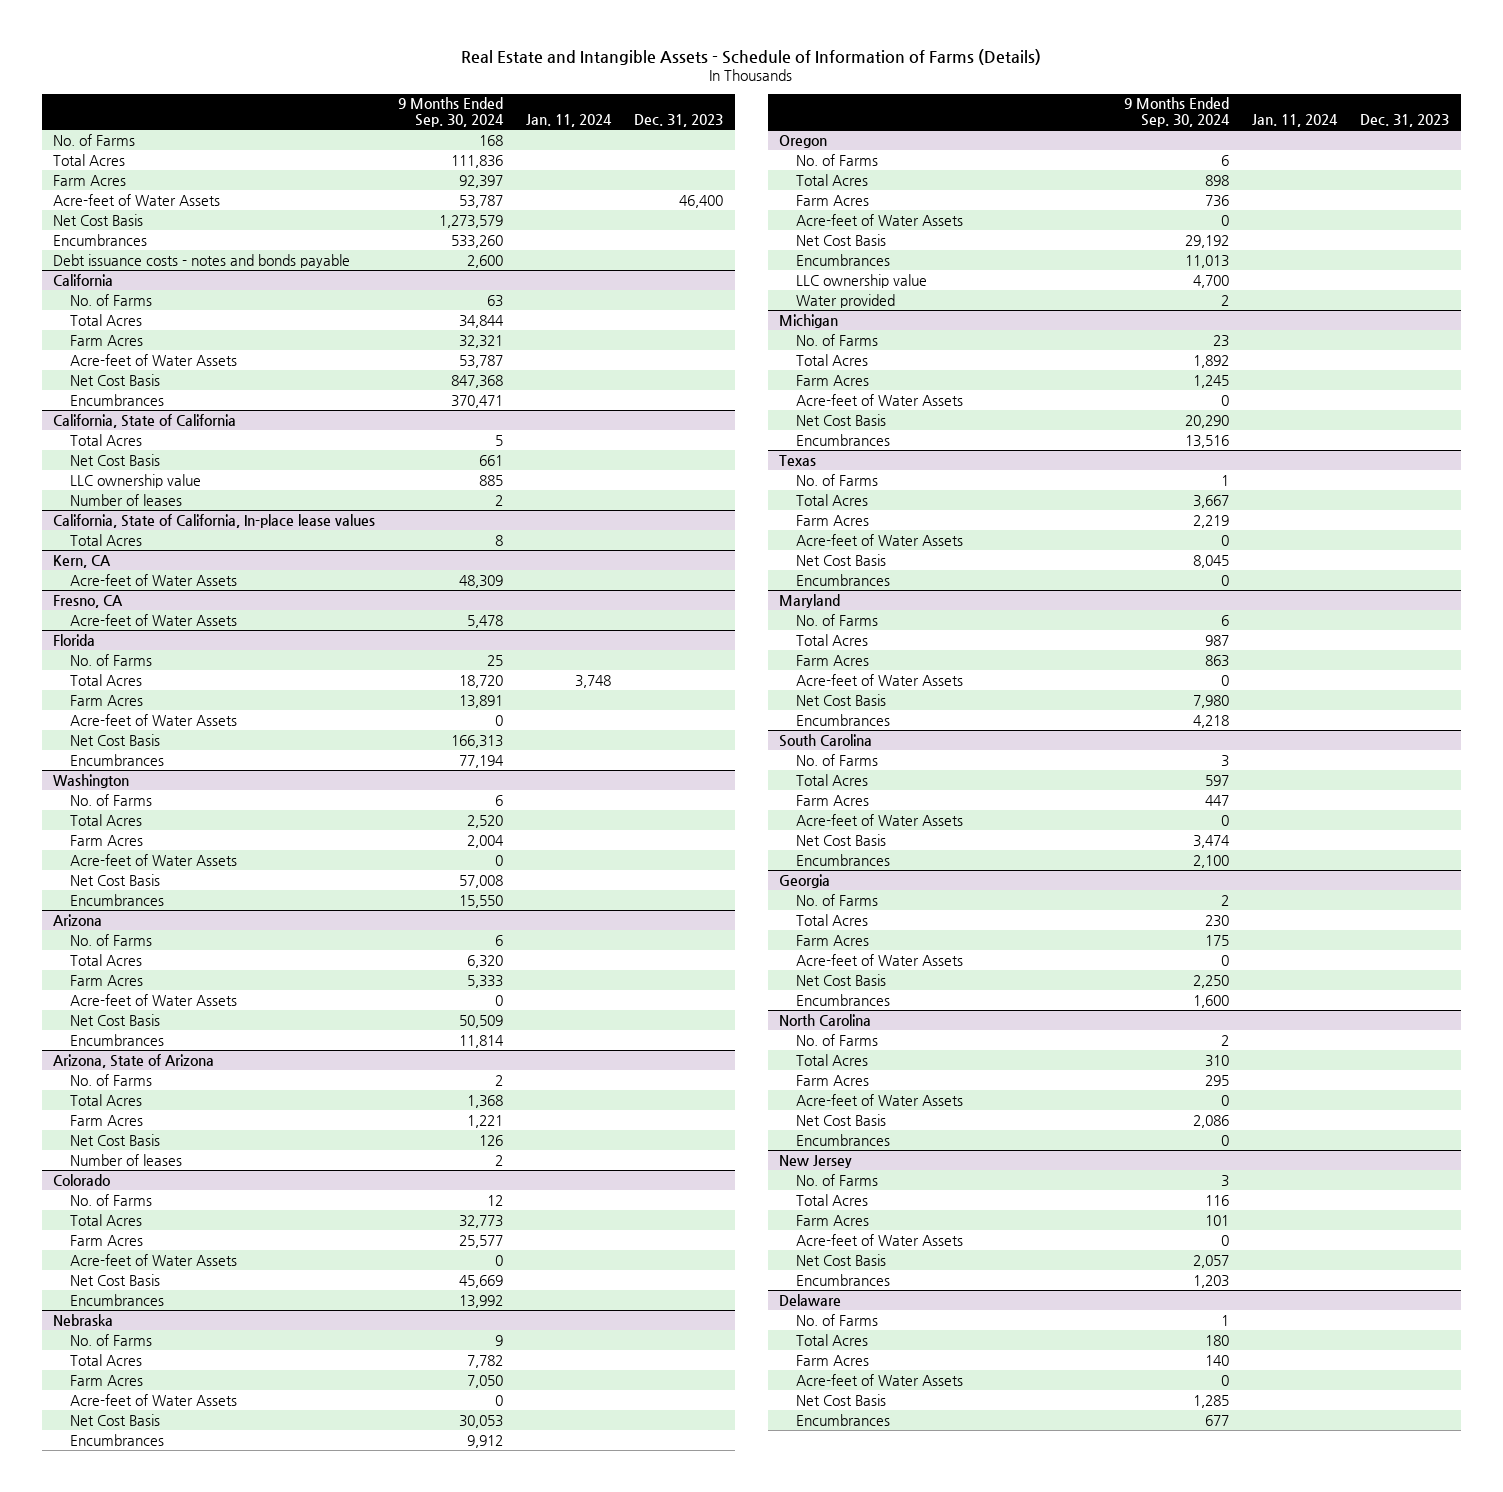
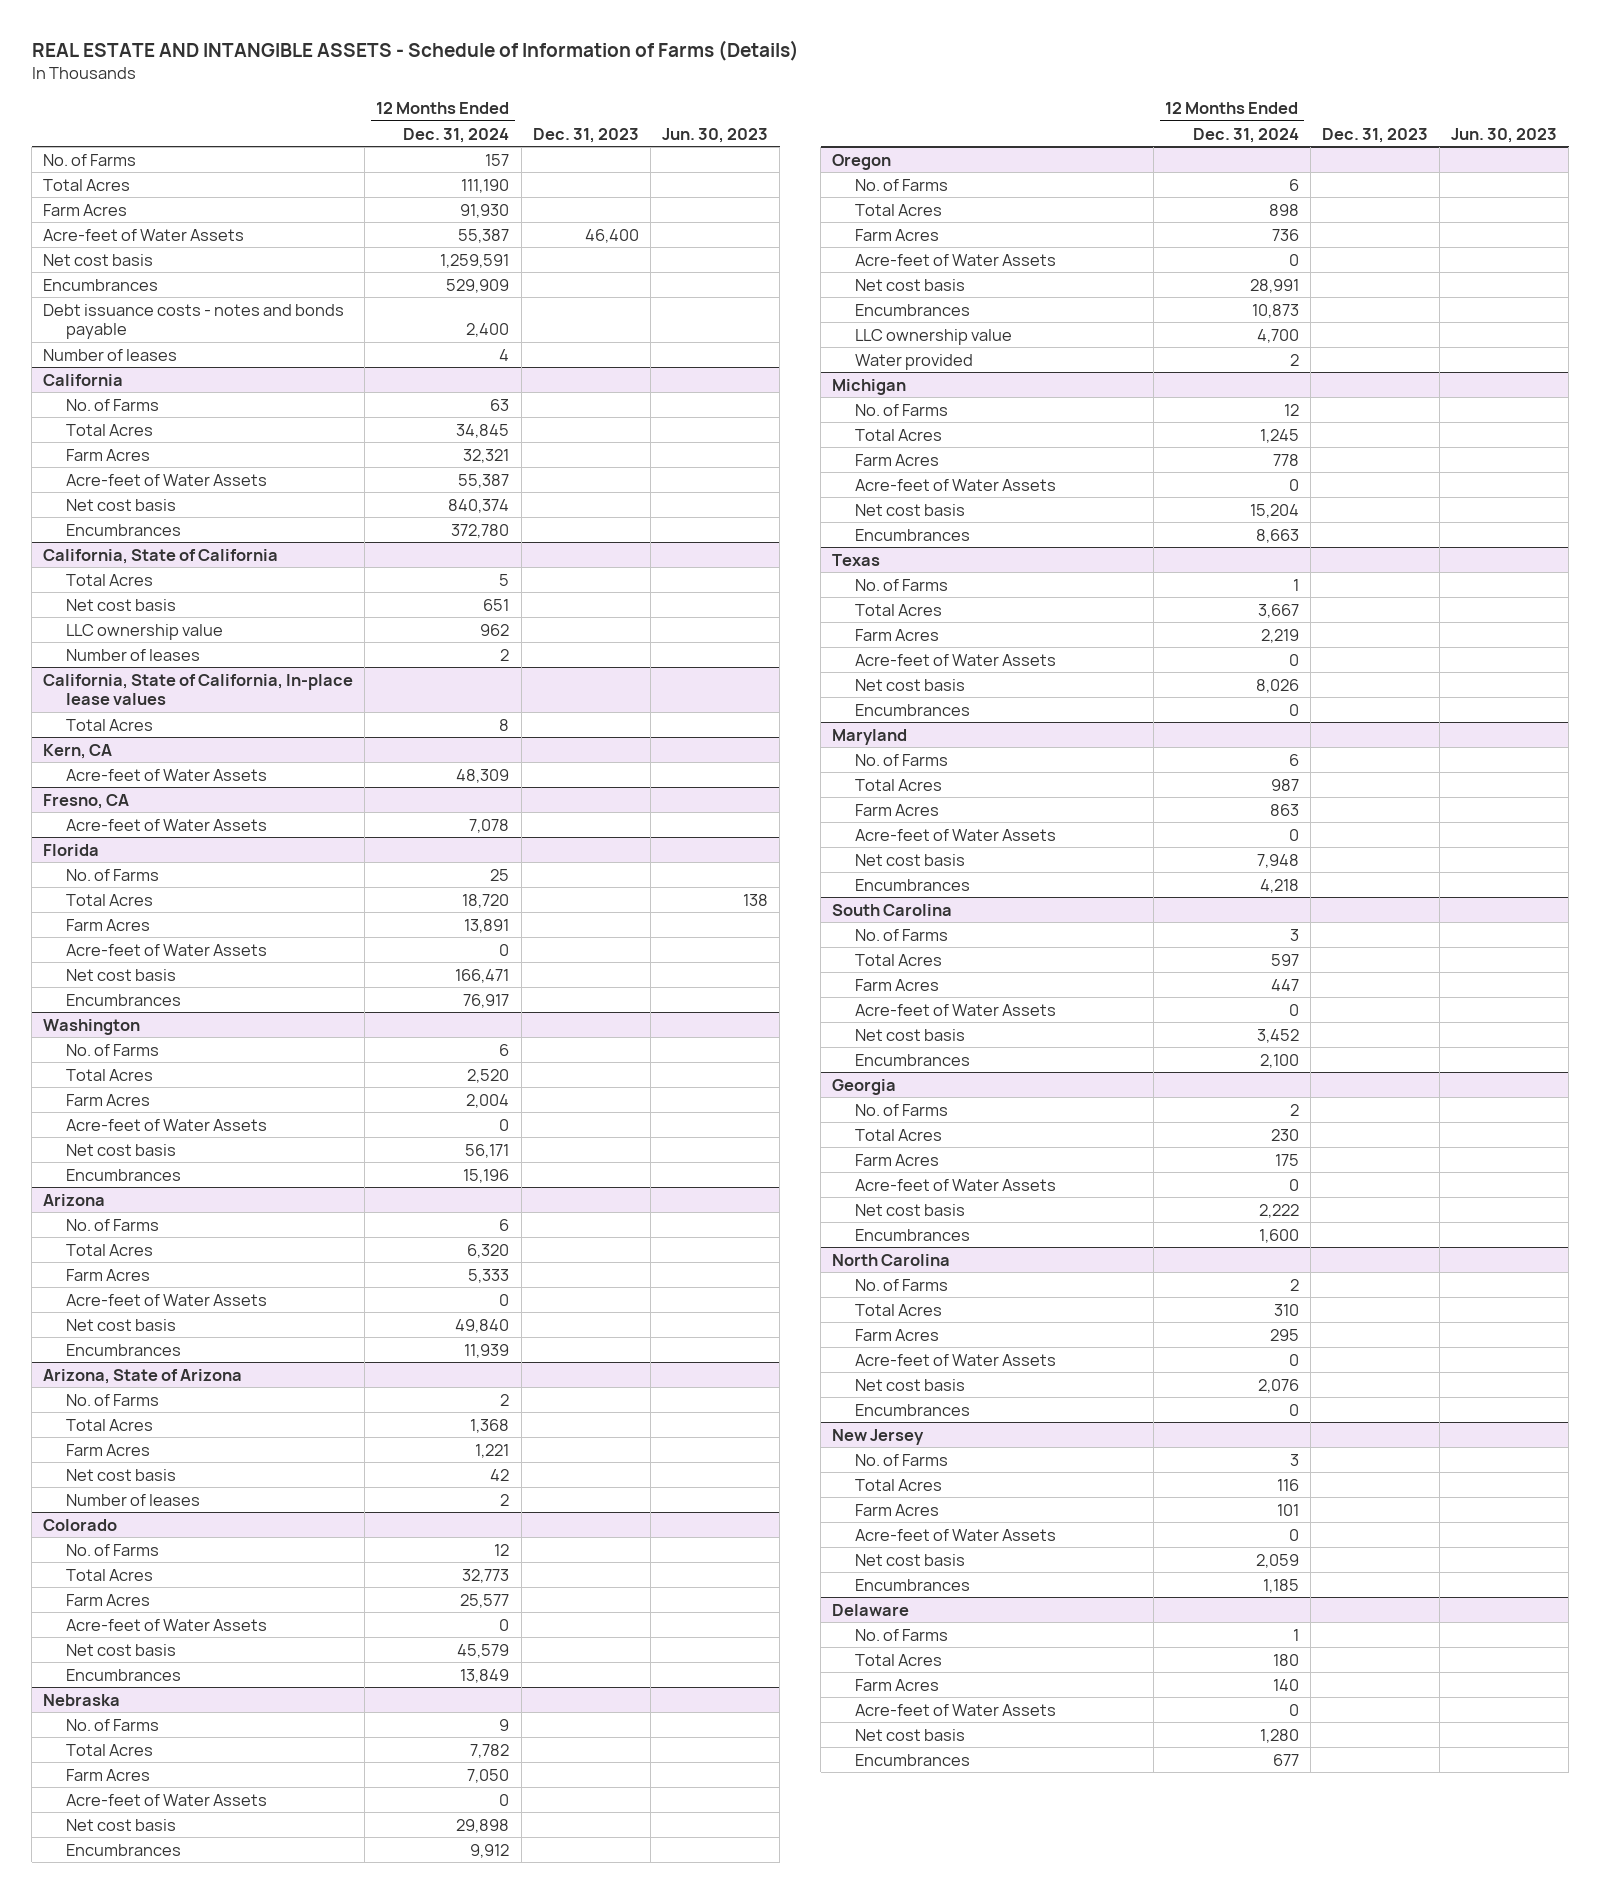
- Real Estate and Intangible Assets - Schedule of Information of Farms (Details)
+ REAL ESTATE AND INTANGIBLE ASSETS - Schedule of Information of Farms (Details)
- | 9 Months Ended Sep. 30, 2024 | Jan. 11, 2024 | Dec. 31, 2023
+ | 12 Months Ended Dec. 31, 2024 | Dec. 31, 2023 | Jun. 30, 2023
- Net Cost Basis | 1,273,579 | |
+ Net cost basis | 1,259,591 | |
+ Number of leases | 4 | |
@ California
- Net Cost Basis | 847,368 | |
+ Net cost basis | 840,374 | |
@ California, State of California
- Net Cost Basis | 661 | |
+ Net cost basis | 651 | |
@ Florida
- Net Cost Basis | 166,313 | |
+ Net cost basis | 166,471 | |
@ Washington
- Net Cost Basis | 57,008 | |
+ Net cost basis | 56,171 | |
@ Arizona
- Net Cost Basis | 50,509 | |
+ Net cost basis | 49,840 | |
@ Arizona, State of Arizona
- Net Cost Basis | 126 | |
+ Net cost basis | 42 | |
@ Colorado
- Net Cost Basis | 45,669 | |
+ Net cost basis | 45,579 | |
@ Nebraska
- Net Cost Basis | 30,053 | |
+ Net cost basis | 29,898 | |
@ Oregon
- Net Cost Basis | 29,192 | |
+ Net cost basis | 28,991 | |
@ Michigan
- Net Cost Basis | 20,290 | |
+ Net cost basis | 15,204 | |
@ Texas
- Net Cost Basis | 8,045 | |
+ Net cost basis | 8,026 | |
@ Maryland
- Net Cost Basis | 7,980 | |
+ Net cost basis | 7,948 | |
@ South Carolina
- Net Cost Basis | 3,474 | |
+ Net cost basis | 3,452 | |
@ Georgia
- Net Cost Basis | 2,250 | |
+ Net cost basis | 2,222 | |
@ North Carolina
- Net Cost Basis | 2,086 | |
+ Net cost basis | 2,076 | |
@ New Jersey
- Net Cost Basis | 2,057 | |
+ Net cost basis | 2,059 | |
@ Delaware
- Net Cost Basis | 1,285 | |
+ Net cost basis | 1,280 | |

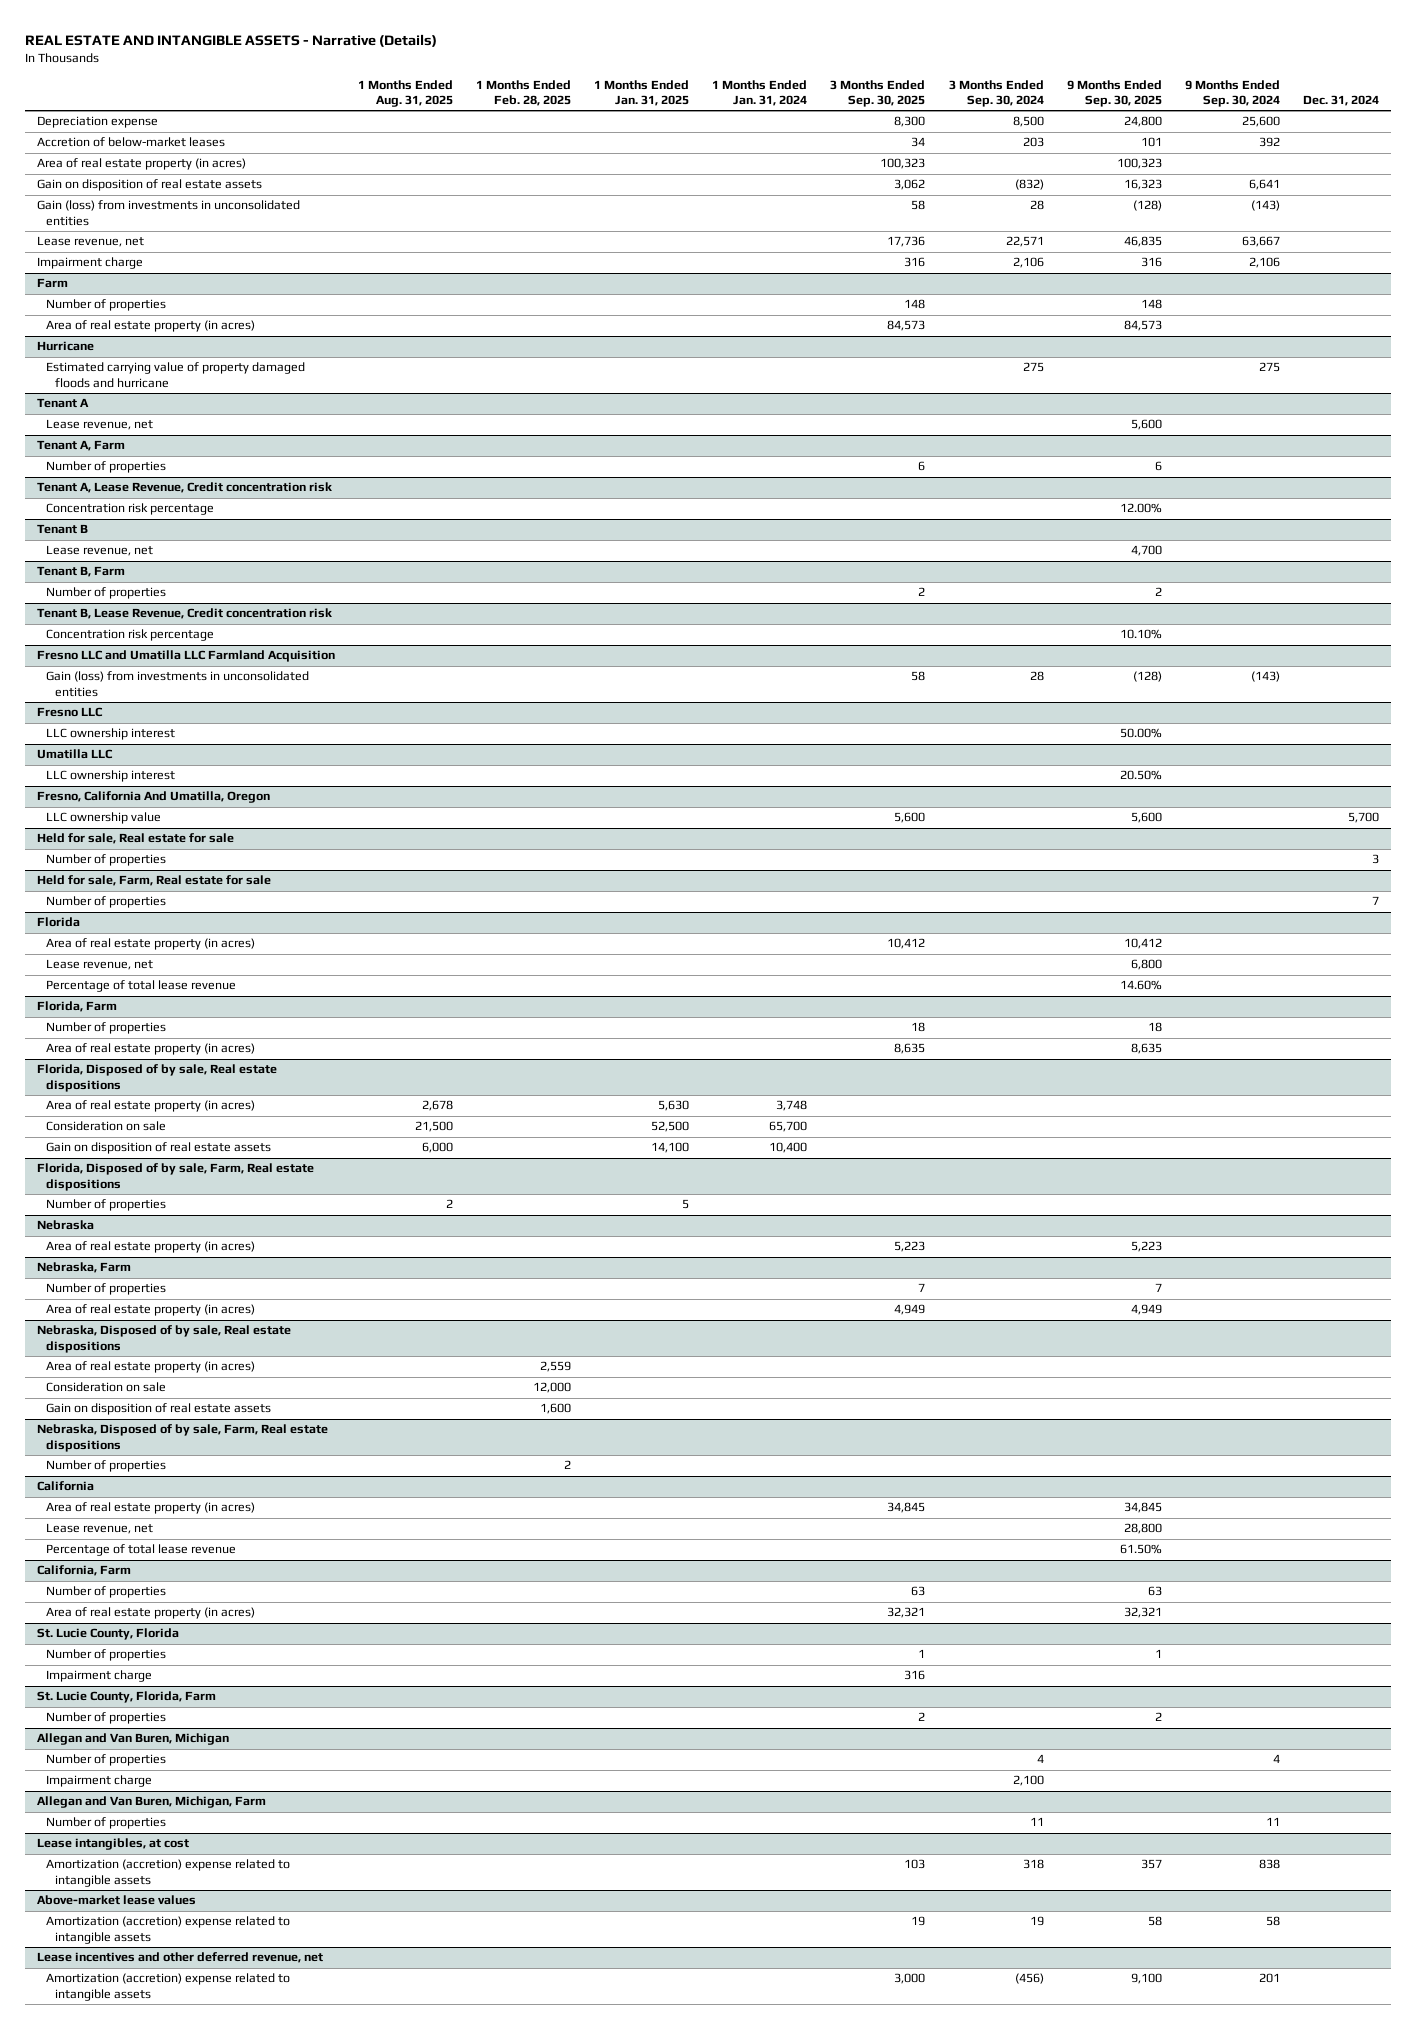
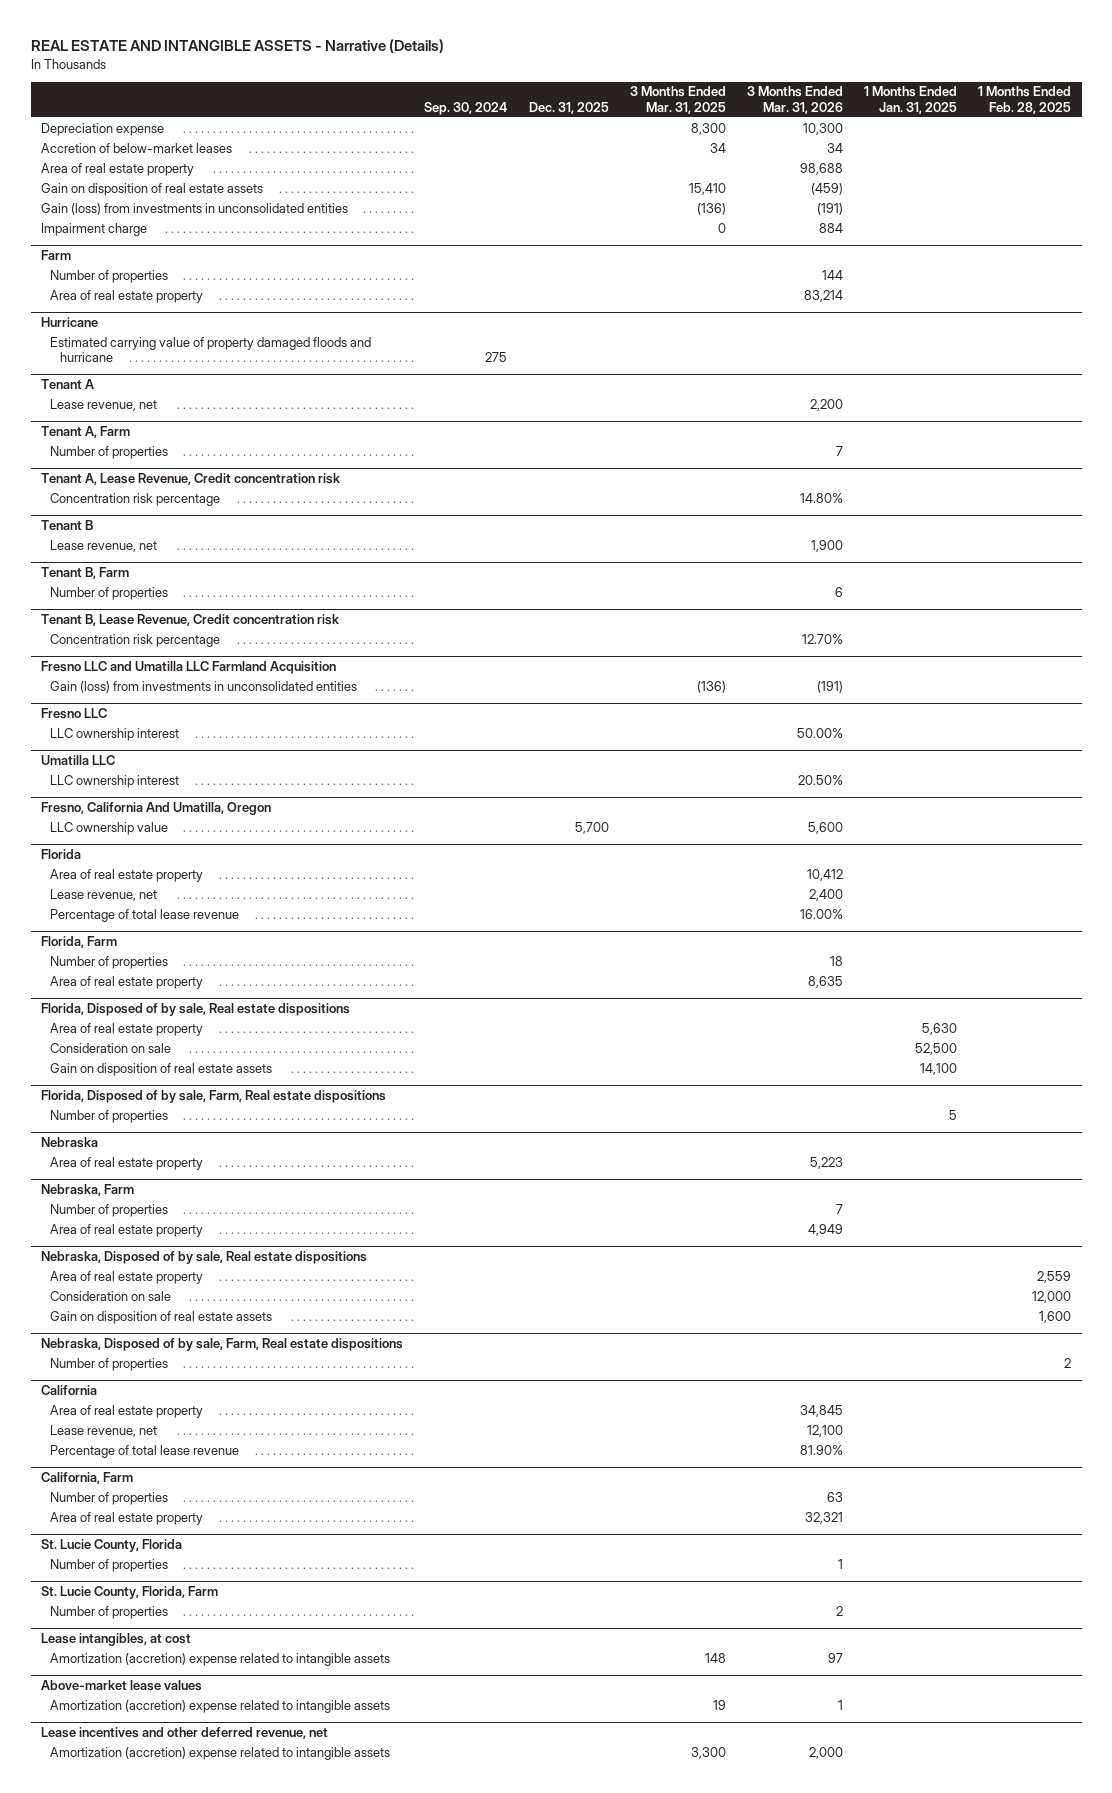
- | 1 Months Ended Aug. 31, 2025 | 1 Months Ended Feb. 28, 2025 | 1 Months Ended Jan. 31, 2025 | 1 Months Ended Jan. 31, 2024 | 3 Months Ended Sep. 30, 2025 | 3 Months Ended Sep. 30, 2024 | 9 Months Ended Sep. 30, 2025 | 9 Months Ended Sep. 30, 2024 | Dec. 31, 2024
+ | Sep. 30, 2024 | Dec. 31, 2025 | 3 Months Ended Mar. 31, 2025 | 3 Months Ended Mar. 31, 2026 | 1 Months Ended Jan. 31, 2025 | 1 Months Ended Feb. 28, 2025
- Area of real estate property (in acres) | | | | | 100,323 | | 100,323 | |
+ Area of real estate property | | | | 98,688 | |
- Lease revenue, net | | | | | 17,736 | 22,571 | 46,835 | 63,667 |
@ Farm
- Area of real estate property (in acres) | | | | | 84,573 | | 84,573 | |
+ Area of real estate property | | | | 83,214 | |
- Held for sale, Real estate for sale
- Number of properties | | | | | | | | | 3
- Held for sale, Farm, Real estate for sale
- Number of properties | | | | | | | | | 7
@ Florida
- Area of real estate property (in acres) | | | | | 10,412 | | 10,412 | |
+ Area of real estate property | | | | 10,412 | |
@ Florida, Farm
- Area of real estate property (in acres) | | | | | 8,635 | | 8,635 | |
+ Area of real estate property | | | | 8,635 | |
@ Florida, Disposed of by sale, Real estate dispositions
- Area of real estate property (in acres) | 2,678 | | 5,630 | 3,748 | | | | |
+ Area of real estate property | | | | | 5,630 |
@ Nebraska
- Area of real estate property (in acres) | | | | | 5,223 | | 5,223 | |
+ Area of real estate property | | | | 5,223 | |
@ Nebraska, Farm
- Area of real estate property (in acres) | | | | | 4,949 | | 4,949 | |
+ Area of real estate property | | | | 4,949 | |
@ Nebraska, Disposed of by sale, Real estate dispositions
- Area of real estate property (in acres) | | 2,559 | | | | | | |
+ Area of real estate property | | | | | | 2,559
@ California
- Area of real estate property (in acres) | | | | | 34,845 | | 34,845 | |
+ Area of real estate property | | | | 34,845 | |
@ California, Farm
- Area of real estate property (in acres) | | | | | 32,321 | | 32,321 | |
+ Area of real estate property | | | | 32,321 | |
@ St. Lucie County, Florida
- Impairment charge | | | | | 316 | | | |
- Allegan and Van Buren, Michigan
- Number of properties | | | | | | 4 | | 4 |
- Impairment charge | | | | | | 2,100 | | |
- Allegan and Van Buren, Michigan, Farm
- Number of properties | | | | | | 11 | | 11 |

